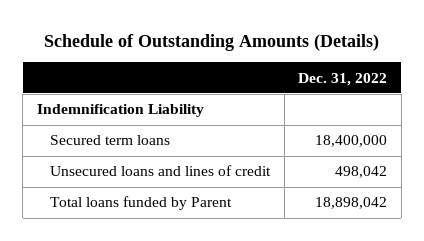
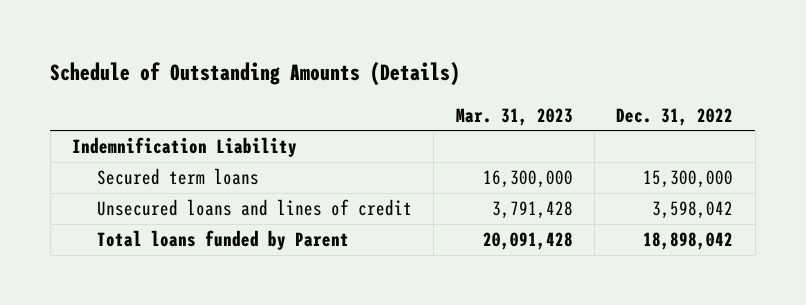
- | Dec. 31, 2022
+ | Mar. 31, 2023 | Dec. 31, 2022
- Secured term loans | 18,400,000
- Unsecured loans and lines of credit | 498,042
+ Secured term loans | 16,300,000 | 15,300,000
+ Unsecured loans and lines of credit | 3,791,428 | 3,598,042

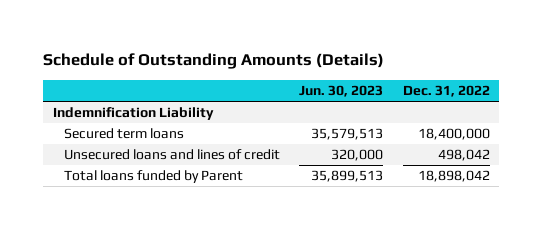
- | Mar. 31, 2023 | Dec. 31, 2022
+ | Jun. 30, 2023 | Dec. 31, 2022
- Secured term loans | 16,300,000 | 15,300,000
- Unsecured loans and lines of credit | 3,791,428 | 3,598,042
+ Secured term loans | 35,579,513 | 18,400,000
+ Unsecured loans and lines of credit | 320,000 | 498,042

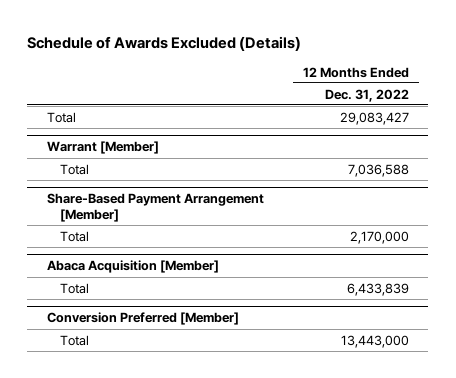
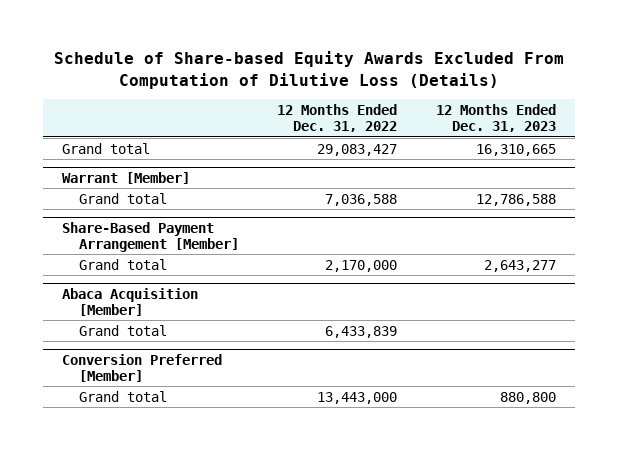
- Schedule of Awards Excluded (Details)
+ Schedule of Share-based Equity Awards Excluded From Computation of Dilutive Loss (Details)
- | 12 Months Ended Dec. 31, 2022
+ | 12 Months Ended Dec. 31, 2022 | 12 Months Ended Dec. 31, 2023
- Total | 29,083,427
+ Grand total | 29,083,427 | 16,310,665
@ Warrant [Member]
- Total | 7,036,588
+ Grand total | 7,036,588 | 12,786,588
@ Share-Based Payment Arrangement [Member]
- Total | 2,170,000
+ Grand total | 2,170,000 | 2,643,277
@ Abaca Acquisition [Member]
- Total | 6,433,839
+ Grand total | 6,433,839 |
@ Conversion Preferred [Member]
- Total | 13,443,000
+ Grand total | 13,443,000 | 880,800

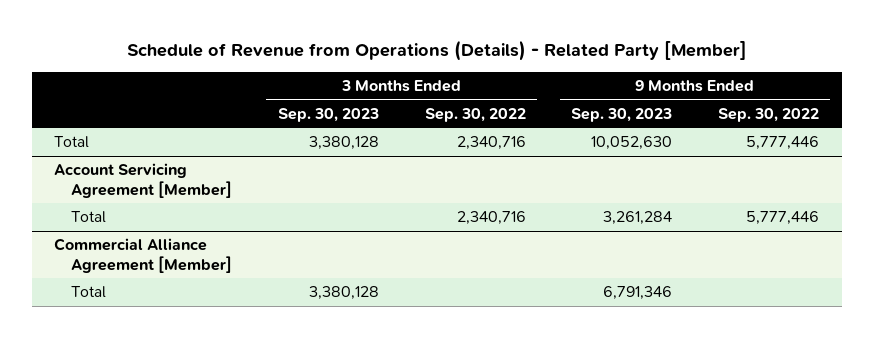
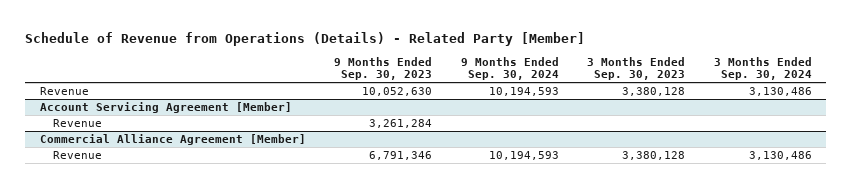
- | 3 Months Ended Sep. 30, 2023 | 3 Months Ended Sep. 30, 2022 | 9 Months Ended Sep. 30, 2023 | 9 Months Ended Sep. 30, 2022
+ | 9 Months Ended Sep. 30, 2023 | 9 Months Ended Sep. 30, 2024 | 3 Months Ended Sep. 30, 2023 | 3 Months Ended Sep. 30, 2024
- Total | 3,380,128 | 2,340,716 | 10,052,630 | 5,777,446
+ Revenue | 10,052,630 | 10,194,593 | 3,380,128 | 3,130,486
@ Account Servicing Agreement [Member]
- Total | | 2,340,716 | 3,261,284 | 5,777,446
+ Revenue | 3,261,284 | | |
@ Commercial Alliance Agreement [Member]
- Total | 3,380,128 | | 6,791,346 |
+ Revenue | 6,791,346 | 10,194,593 | 3,380,128 | 3,130,486

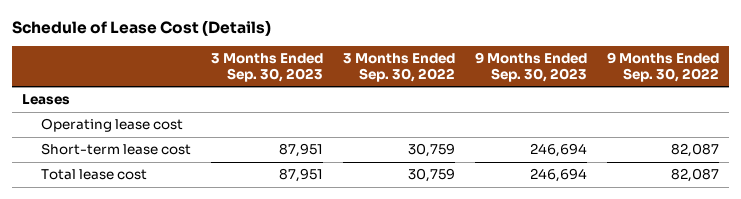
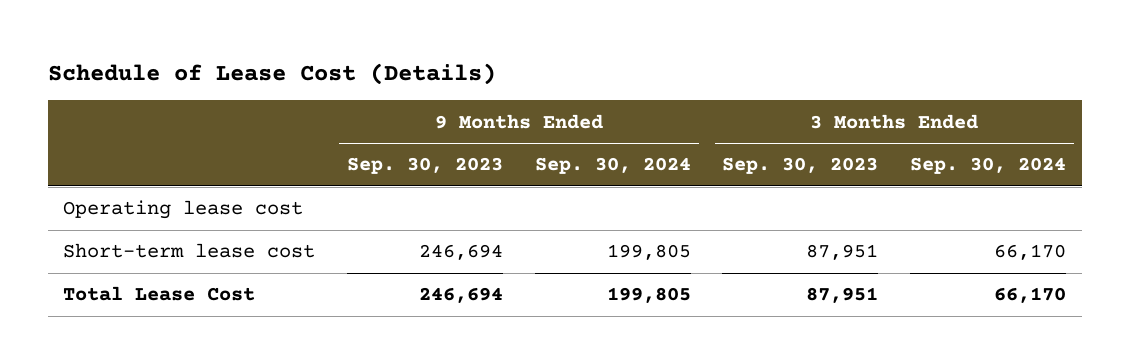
- | 3 Months Ended Sep. 30, 2023 | 3 Months Ended Sep. 30, 2022 | 9 Months Ended Sep. 30, 2023 | 9 Months Ended Sep. 30, 2022
+ | 9 Months Ended Sep. 30, 2023 | 9 Months Ended Sep. 30, 2024 | 3 Months Ended Sep. 30, 2023 | 3 Months Ended Sep. 30, 2024
- Leases
- Total lease cost | 87,951 | 30,759 | 246,694 | 82,087
+ Total Lease Cost | 246,694 | 199,805 | 87,951 | 66,170

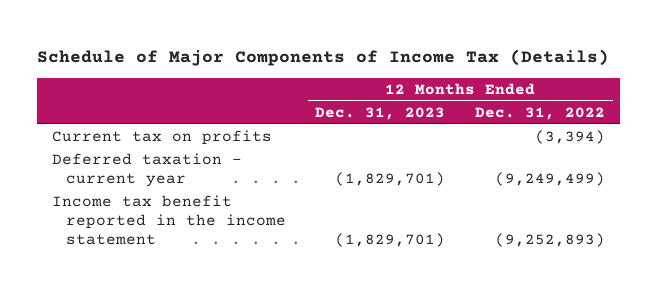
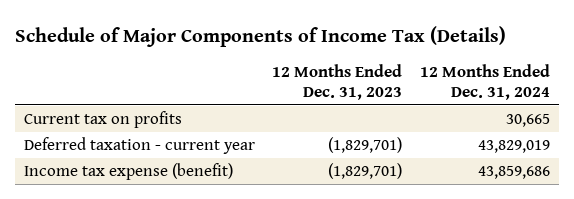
- | 12 Months Ended Dec. 31, 2023 | 12 Months Ended Dec. 31, 2022
+ | 12 Months Ended Dec. 31, 2023 | 12 Months Ended Dec. 31, 2024
- Income tax benefit reported in the income statement | (1,829,701) | (9,252,893)
+ Income tax expense (benefit) | (1,829,701) | 43,859,686

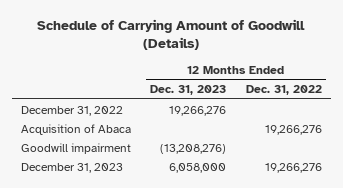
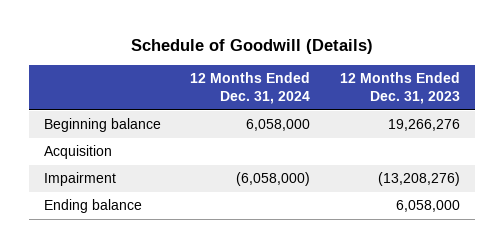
- Schedule of Carrying Amount of Goodwill (Details)
+ Schedule of Goodwill (Details)
- | 12 Months Ended Dec. 31, 2023 | 12 Months Ended Dec. 31, 2022
+ | 12 Months Ended Dec. 31, 2024 | 12 Months Ended Dec. 31, 2023
- December 31, 2022 | 19,266,276 |
- Acquisition of Abaca | | 19,266,276
- Goodwill impairment | (13,208,276) |
- December 31, 2023 | 6,058,000 | 19,266,276
+ Beginning balance | 6,058,000 | 19,266,276
+ Acquisition
+ Impairment | (6,058,000) | (13,208,276)
+ Ending balance | | 6,058,000

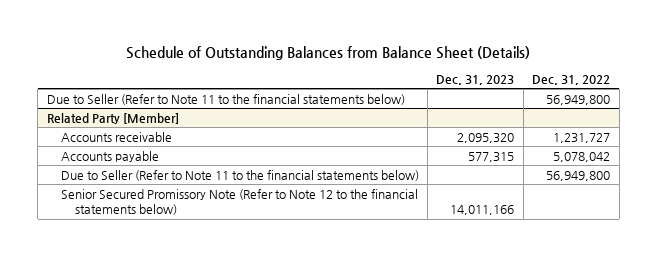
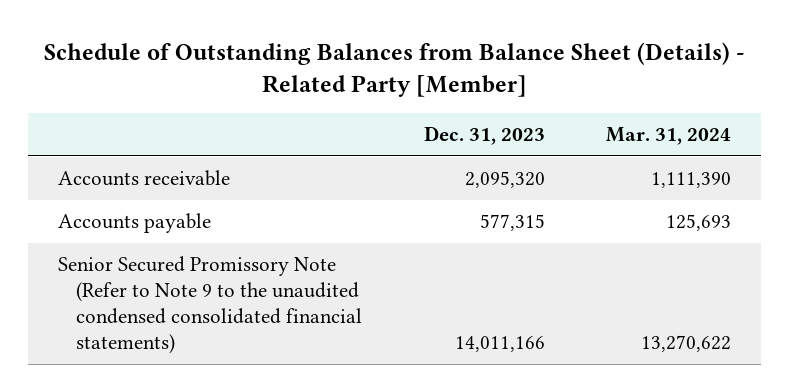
- Schedule of Outstanding Balances from Balance Sheet (Details)
+ Schedule of Outstanding Balances from Balance Sheet (Details) - Related Party [Member]
- | Dec. 31, 2023 | Dec. 31, 2022
+ | Dec. 31, 2023 | Mar. 31, 2024
- Due to Seller (Refer to Note 11 to the financial statements below) | | 56,949,800
- Related Party [Member]
- Due to Seller (Refer to Note 11 to the financial statements below) | | 56,949,800
- Senior Secured Promissory Note (Refer to Note 12 to the financial statements below) | 14,011,166 |
+ Senior Secured Promissory Note (Refer to Note 9 to the unaudited condensed consolidated financial statements) | 14,011,166 | 13,270,622

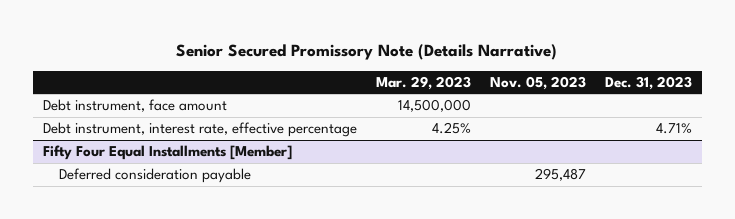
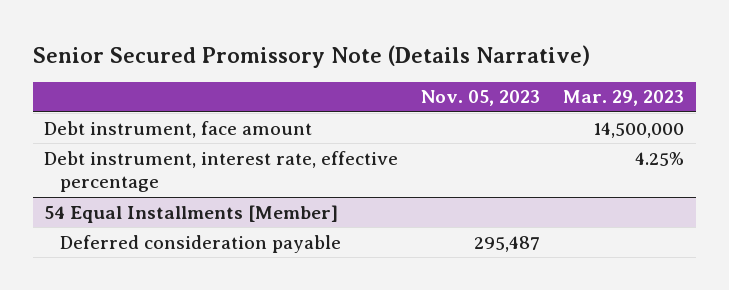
- | Mar. 29, 2023 | Nov. 05, 2023 | Dec. 31, 2023
+ | Nov. 05, 2023 | Mar. 29, 2023
- Fifty Four Equal Installments [Member]
+ 54 Equal Installments [Member]

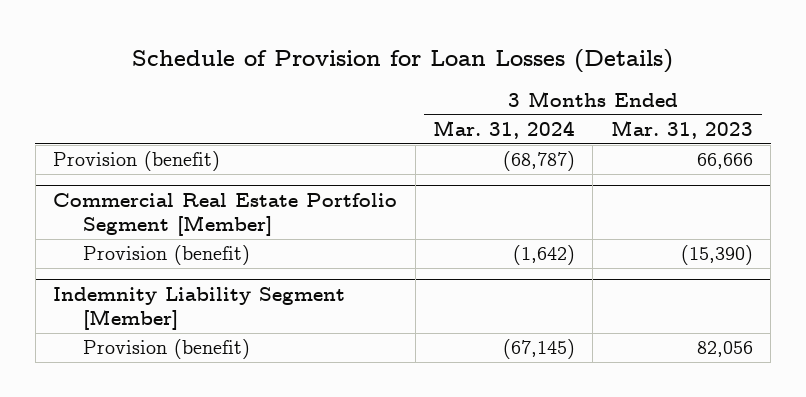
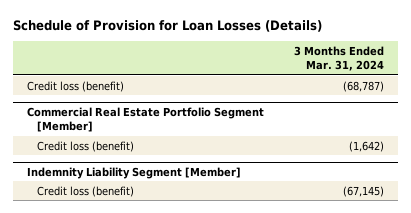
- | 3 Months Ended Mar. 31, 2024 | 3 Months Ended Mar. 31, 2023
+ | 3 Months Ended Mar. 31, 2024
- Provision (benefit) | (68,787) | 66,666
+ Credit loss (benefit) | (68,787)
@ Commercial Real Estate Portfolio Segment [Member]
- Provision (benefit) | (1,642) | (15,390)
+ Credit loss (benefit) | (1,642)
@ Indemnity Liability Segment [Member]
- Provision (benefit) | (67,145) | 82,056
+ Credit loss (benefit) | (67,145)

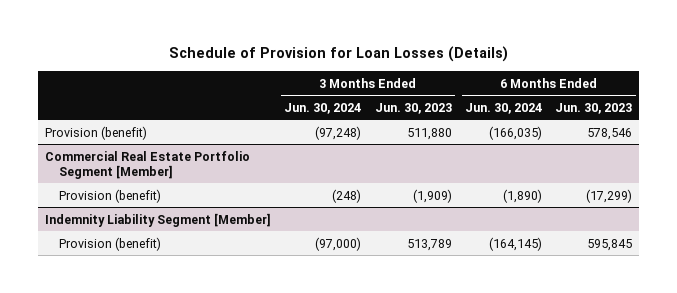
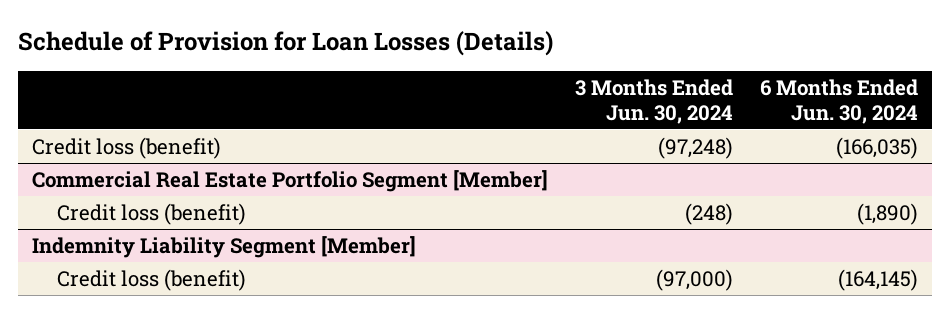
- | 3 Months Ended Jun. 30, 2024 | 3 Months Ended Jun. 30, 2023 | 6 Months Ended Jun. 30, 2024 | 6 Months Ended Jun. 30, 2023
+ | 3 Months Ended Jun. 30, 2024 | 6 Months Ended Jun. 30, 2024
- Provision (benefit) | (97,248) | 511,880 | (166,035) | 578,546
+ Credit loss (benefit) | (97,248) | (166,035)
@ Commercial Real Estate Portfolio Segment [Member]
- Provision (benefit) | (248) | (1,909) | (1,890) | (17,299)
+ Credit loss (benefit) | (248) | (1,890)
@ Indemnity Liability Segment [Member]
- Provision (benefit) | (97,000) | 513,789 | (164,145) | 595,845
+ Credit loss (benefit) | (97,000) | (164,145)

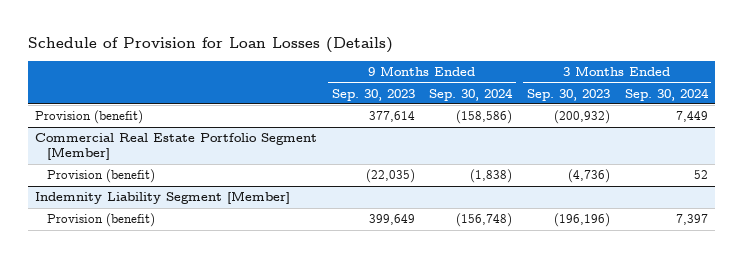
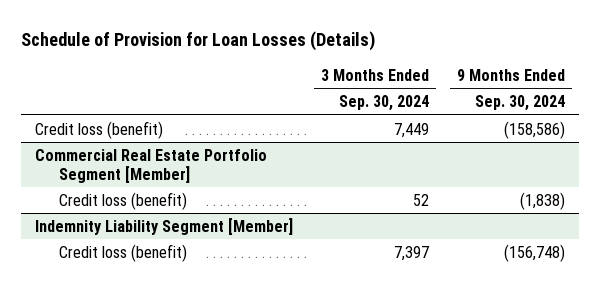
- | 9 Months Ended Sep. 30, 2023 | 9 Months Ended Sep. 30, 2024 | 3 Months Ended Sep. 30, 2023 | 3 Months Ended Sep. 30, 2024
+ | 3 Months Ended Sep. 30, 2024 | 9 Months Ended Sep. 30, 2024
- Provision (benefit) | 377,614 | (158,586) | (200,932) | 7,449
+ Credit loss (benefit) | 7,449 | (158,586)
@ Commercial Real Estate Portfolio Segment [Member]
- Provision (benefit) | (22,035) | (1,838) | (4,736) | 52
+ Credit loss (benefit) | 52 | (1,838)
@ Indemnity Liability Segment [Member]
- Provision (benefit) | 399,649 | (156,748) | (196,196) | 7,397
+ Credit loss (benefit) | 7,397 | (156,748)

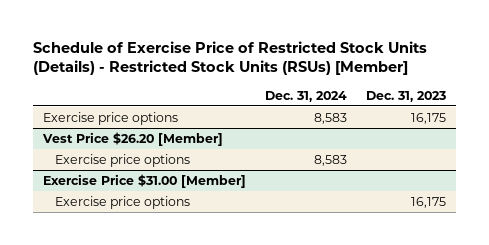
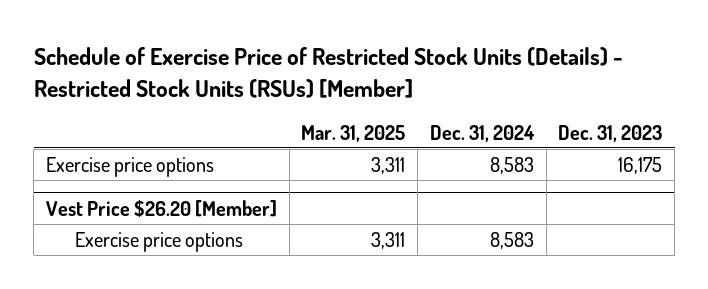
- | Dec. 31, 2024 | Dec. 31, 2023
+ | Mar. 31, 2025 | Dec. 31, 2024 | Dec. 31, 2023
- Exercise Price $31.00 [Member]
- Exercise price options | | 16,175

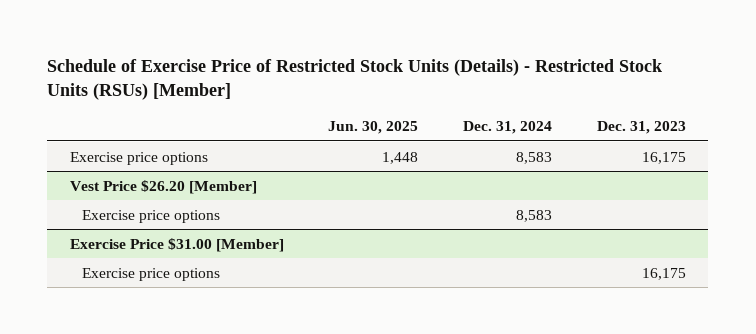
- | Mar. 31, 2025 | Dec. 31, 2024 | Dec. 31, 2023
+ | Jun. 30, 2025 | Dec. 31, 2024 | Dec. 31, 2023
+ Exercise Price $31.00 [Member]
+ Exercise price options | | | 16,175

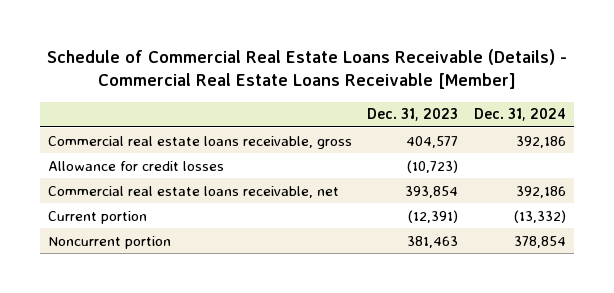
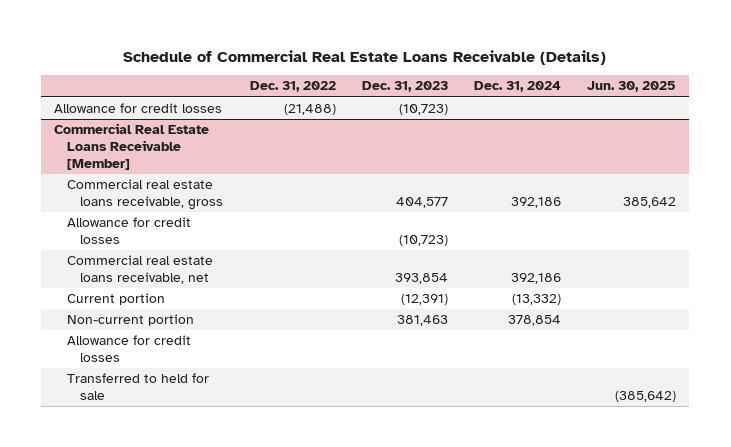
- Schedule of Commercial Real Estate Loans Receivable (Details) - Commercial Real Estate Loans Receivable [Member]
+ Schedule of Commercial Real Estate Loans Receivable (Details)
- | Dec. 31, 2023 | Dec. 31, 2024
+ | Dec. 31, 2022 | Dec. 31, 2023 | Dec. 31, 2024 | Jun. 30, 2025
+ Allowance for credit losses | (21,488) | (10,723) | |
+ Commercial Real Estate Loans Receivable [Member]
- Noncurrent portion | 381,463 | 378,854
+ Non-current portion | | 381,463 | 378,854 |
+ Allowance for credit losses
+ Transferred to held for sale | | | | (385,642)

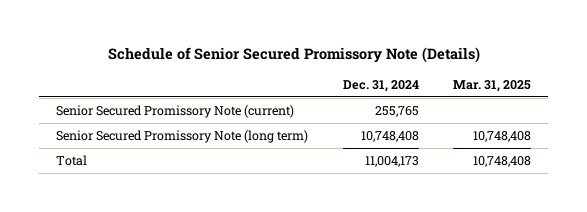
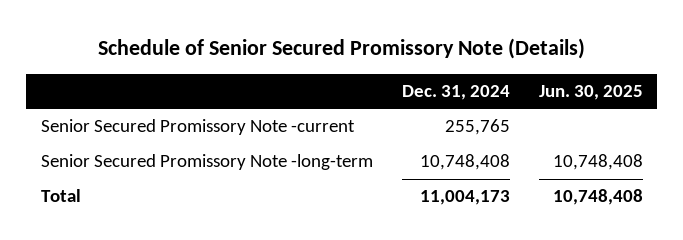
- | Dec. 31, 2024 | Mar. 31, 2025
+ | Dec. 31, 2024 | Jun. 30, 2025
- Senior Secured Promissory Note (current) | 255,765 |
- Senior Secured Promissory Note (long term) | 10,748,408 | 10,748,408
+ Senior Secured Promissory Note -current | 255,765 |
+ Senior Secured Promissory Note -long-term | 10,748,408 | 10,748,408

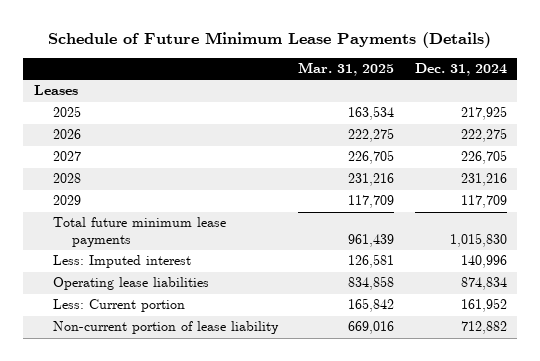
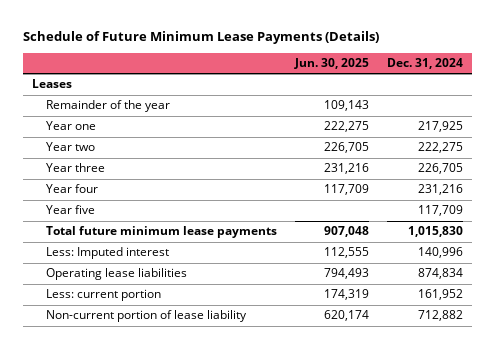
- | Mar. 31, 2025 | Dec. 31, 2024
+ | Jun. 30, 2025 | Dec. 31, 2024
- 2025 | 163,534 | 217,925
- 2026 | 222,275 | 222,275
- 2027 | 226,705 | 226,705
- 2028 | 231,216 | 231,216
- 2029 | 117,709 | 117,709
+ Remainder of the year | 109,143 |
+ Year one | 222,275 | 217,925
+ Year two | 226,705 | 222,275
+ Year three | 231,216 | 226,705
+ Year four | 117,709 | 231,216
+ Year five | | 117,709
- Less: Current portion | 165,842 | 161,952
+ Less: current portion | 174,319 | 161,952

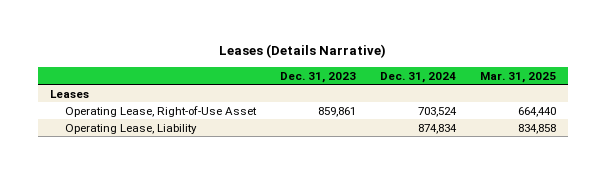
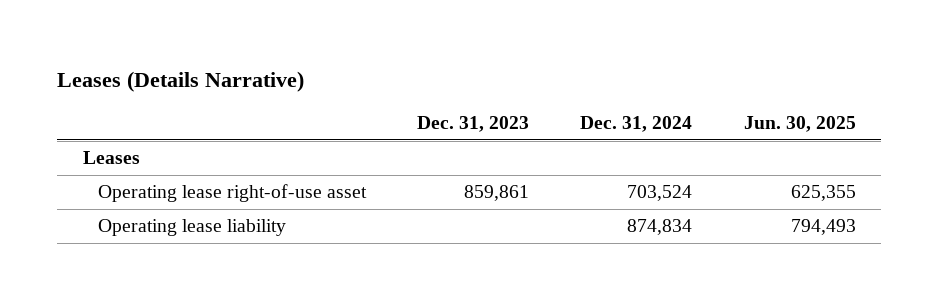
- | Dec. 31, 2023 | Dec. 31, 2024 | Mar. 31, 2025
+ | Dec. 31, 2023 | Dec. 31, 2024 | Jun. 30, 2025
- Operating Lease, Right-of-Use Asset | 859,861 | 703,524 | 664,440
- Operating Lease, Liability | | 874,834 | 834,858
+ Operating lease right-of-use asset | 859,861 | 703,524 | 625,355
+ Operating lease liability | | 874,834 | 794,493

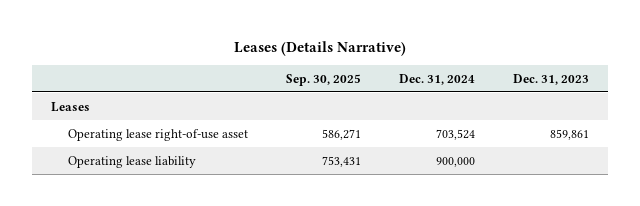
- | Dec. 31, 2023 | Dec. 31, 2024 | Jun. 30, 2025
+ | Sep. 30, 2025 | Dec. 31, 2024 | Dec. 31, 2023
- Operating lease liability | | 874,834 | 794,493
+ Operating lease liability | 753,431 | 900,000 |

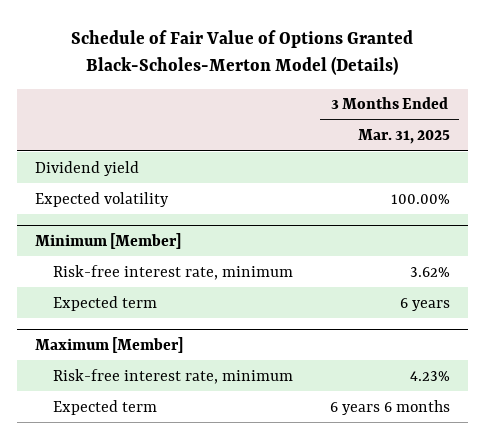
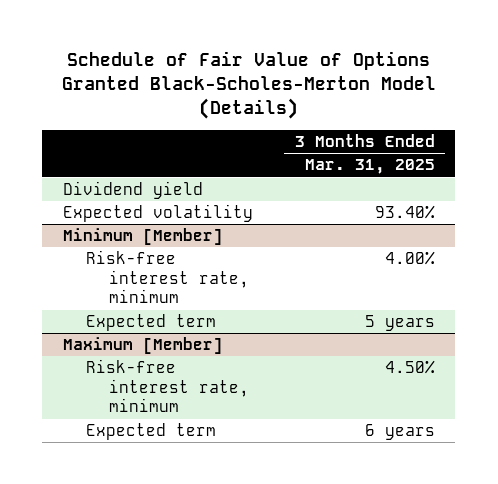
- Expected volatility | 100.00%
+ Expected volatility | 93.40%
@ Minimum [Member]
- Risk-free interest rate, minimum | 3.62%
- Expected term | 6 years
+ Risk-free interest rate, minimum | 4.00%
+ Expected term | 5 years
@ Maximum [Member]
- Risk-free interest rate, minimum | 4.23%
- Expected term | 6 years 6 months
+ Risk-free interest rate, minimum | 4.50%
+ Expected term | 6 years

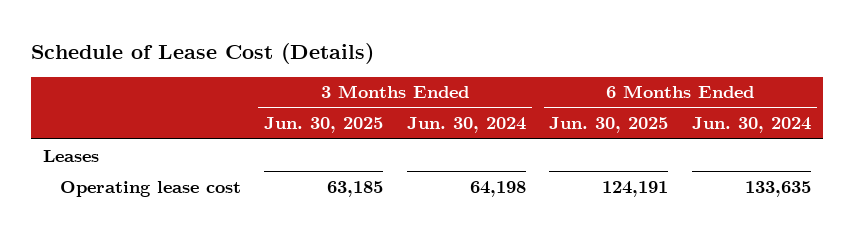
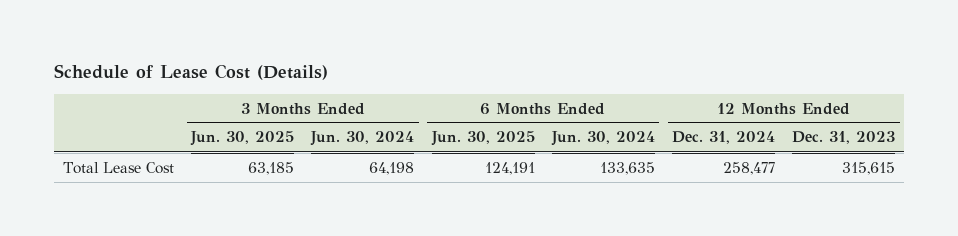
- | 3 Months Ended Jun. 30, 2025 | 3 Months Ended Jun. 30, 2024 | 6 Months Ended Jun. 30, 2025 | 6 Months Ended Jun. 30, 2024
+ | 3 Months Ended Jun. 30, 2025 | 3 Months Ended Jun. 30, 2024 | 6 Months Ended Jun. 30, 2025 | 6 Months Ended Jun. 30, 2024 | 12 Months Ended Dec. 31, 2024 | 12 Months Ended Dec. 31, 2023
- Leases
- Operating lease cost | 63,185 | 64,198 | 124,191 | 133,635
+ Total Lease Cost | 63,185 | 64,198 | 124,191 | 133,635 | 258,477 | 315,615

